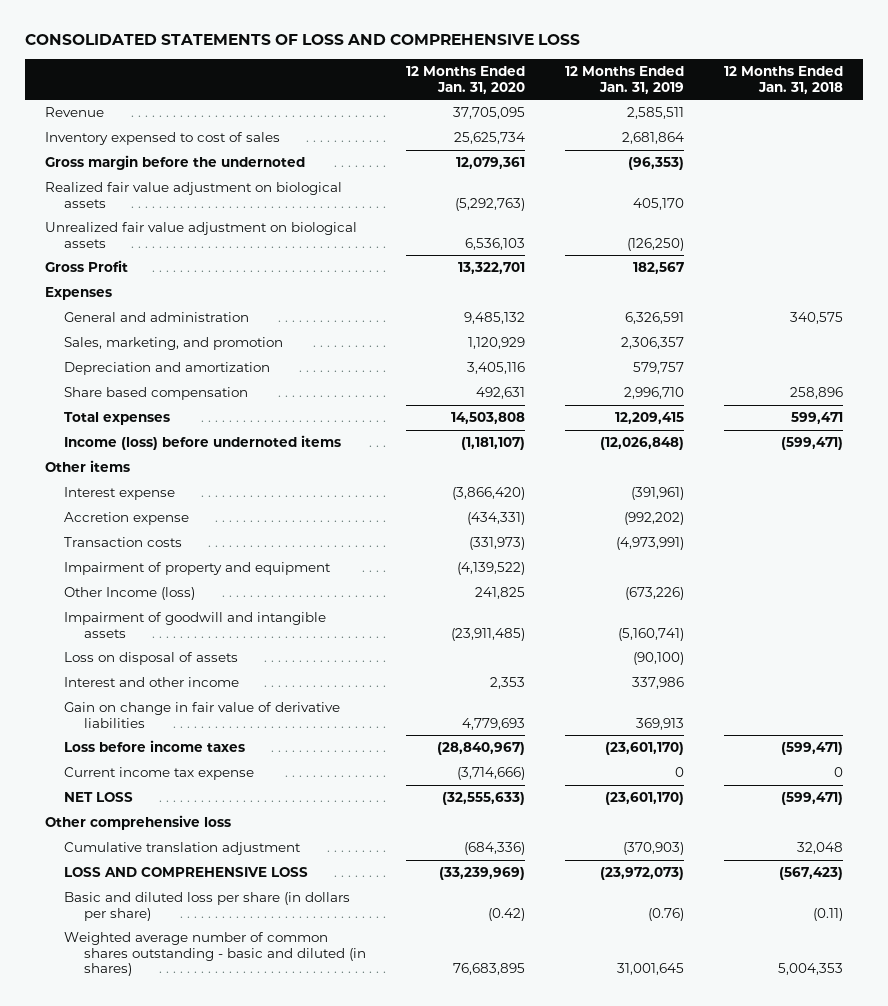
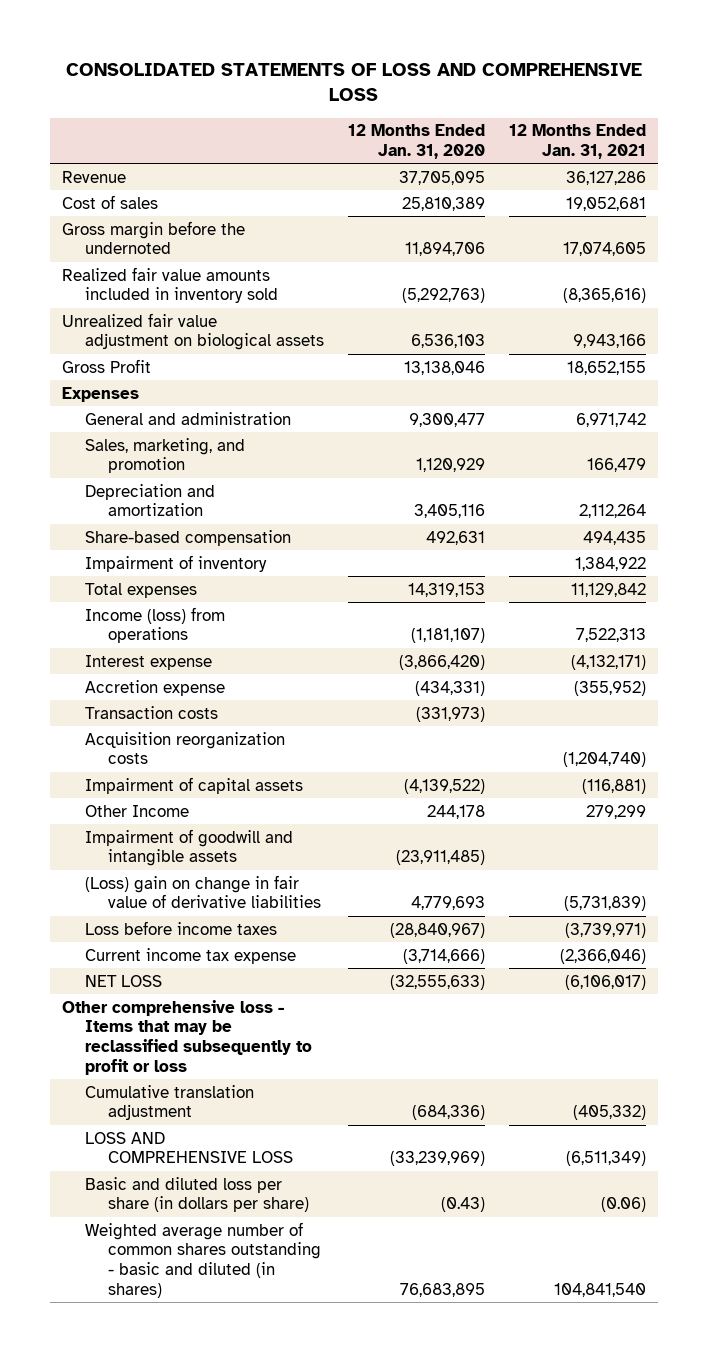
- | 12 Months Ended Jan. 31, 2020 | 12 Months Ended Jan. 31, 2019 | 12 Months Ended Jan. 31, 2018
+ | 12 Months Ended Jan. 31, 2020 | 12 Months Ended Jan. 31, 2021
- Inventory expensed to cost of sales | 25,625,734 | 2,681,864 |
- Gross margin before the undernoted | 12,079,361 | (96,353) |
- Realized fair value adjustment on biological assets | (5,292,763) | 405,170 |
+ Cost of sales | 25,810,389 | 19,052,681
+ Gross margin before the undernoted | 11,894,706 | 17,074,605
+ Realized fair value amounts included in inventory sold | (5,292,763) | (8,365,616)
- Gross Profit | 13,322,701 | 182,567 |
+ Gross Profit | 13,138,046 | 18,652,155
- General and administration | 9,485,132 | 6,326,591 | 340,575
+ General and administration | 9,300,477 | 6,971,742
- Share based compensation | 492,631 | 2,996,710 | 258,896
- Total expenses | 14,503,808 | 12,209,415 | 599,471
- Income (loss) before undernoted items | (1,181,107) | (12,026,848) | (599,471)
- Other items
+ Share-based compensation | 492,631 | 494,435
+ Impairment of inventory | | 1,384,922
+ Total expenses | 14,319,153 | 11,129,842
+ Income (loss) from operations | (1,181,107) | 7,522,313
- Impairment of property and equipment | (4,139,522) | |
- Other Income (loss) | 241,825 | (673,226) |
+ Acquisition reorganization costs | | (1,204,740)
+ Impairment of capital assets | (4,139,522) | (116,881)
+ Other Income | 244,178 | 279,299
- Loss on disposal of assets | | (90,100) |
- Interest and other income | 2,353 | 337,986 |
- Gain on change in fair value of derivative liabilities | 4,779,693 | 369,913 |
+ (Loss) gain on change in fair value of derivative liabilities | 4,779,693 | (5,731,839)
- Other comprehensive loss
+ Other comprehensive loss - Items that may be reclassified subsequently to profit or loss
- Basic and diluted loss per share (in dollars per share) | (0.42) | (0.76) | (0.11)
+ Basic and diluted loss per share (in dollars per share) | (0.43) | (0.06)

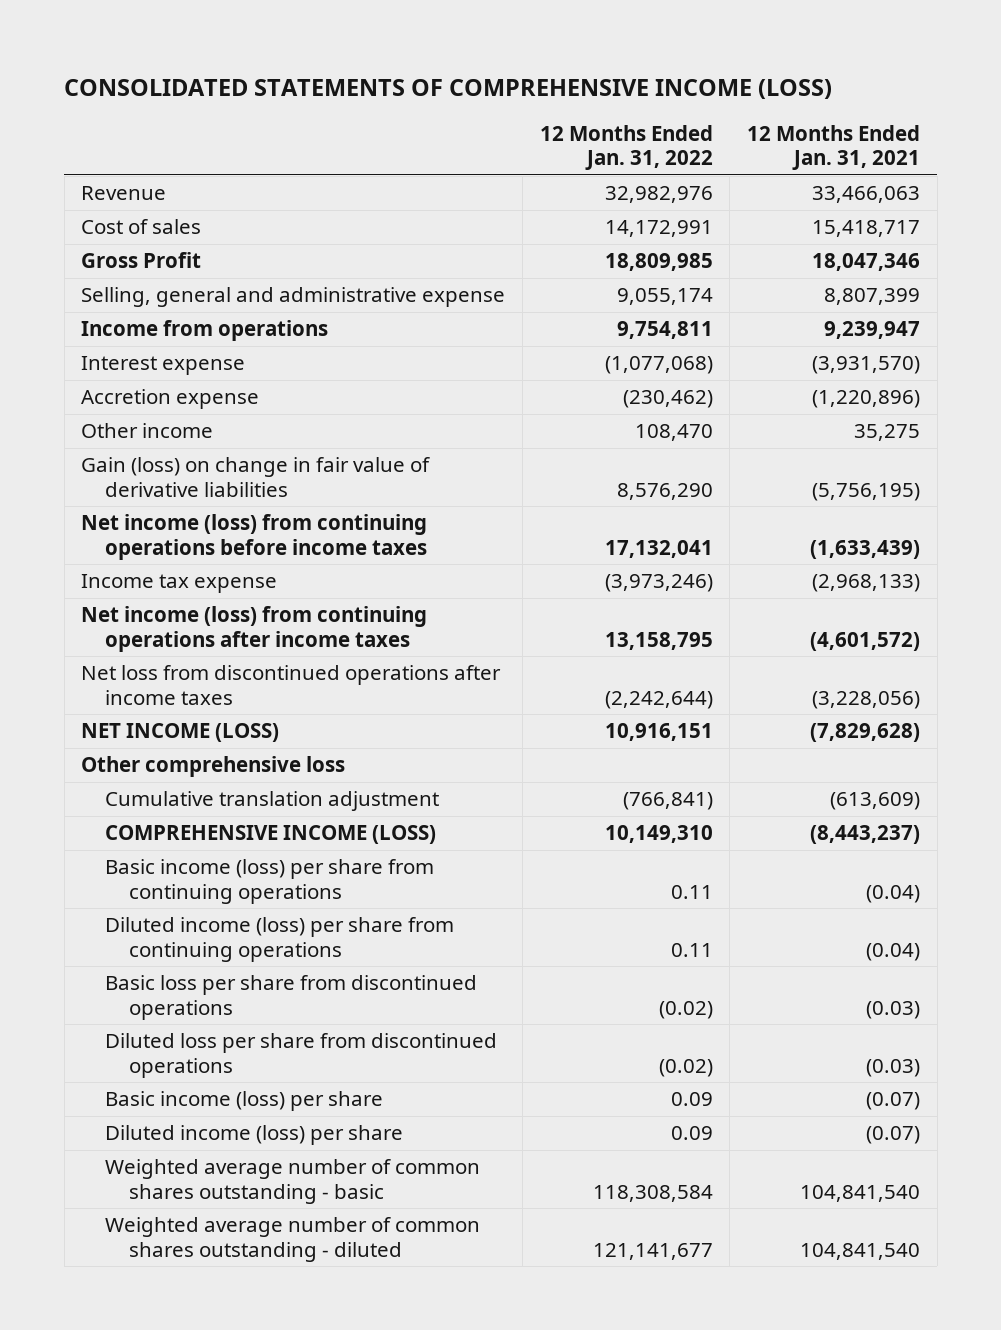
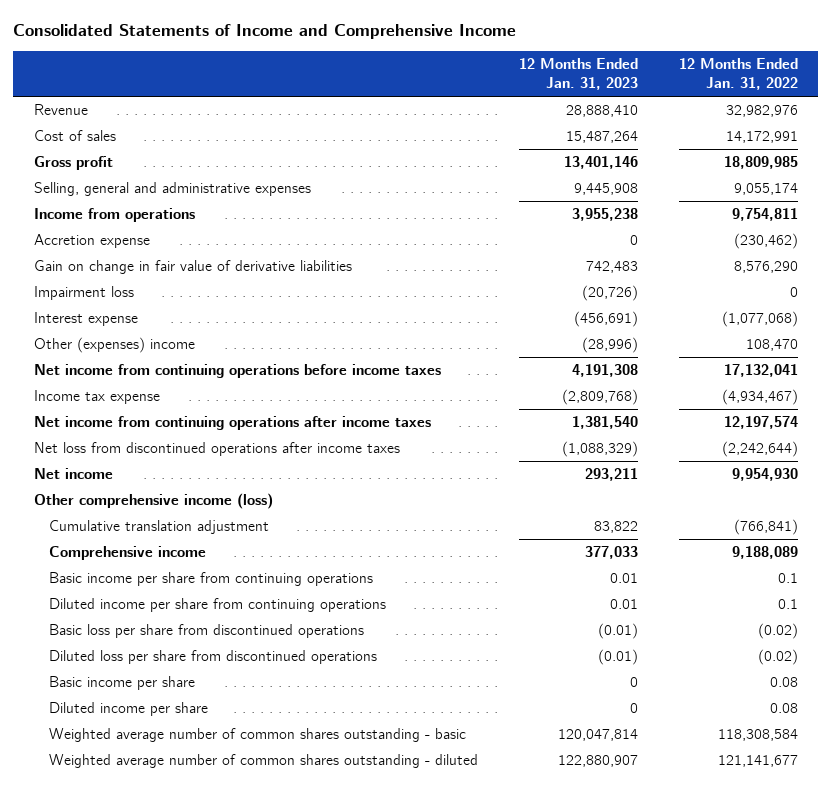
- CONSOLIDATED STATEMENTS OF COMPREHENSIVE INCOME (LOSS)
+ Consolidated Statements of Income and Comprehensive Income
- | 12 Months Ended Jan. 31, 2022 | 12 Months Ended Jan. 31, 2021
+ | 12 Months Ended Jan. 31, 2023 | 12 Months Ended Jan. 31, 2022
- Gross Profit | 18,809,985 | 18,047,346
- Selling, general and administrative expense | 9,055,174 | 8,807,399
+ Gross profit | 13,401,146 | 18,809,985
+ Selling, general and administrative expenses | 9,445,908 | 9,055,174
- Other income | 108,470 | 35,275
- Gain (loss) on change in fair value of derivative liabilities | 8,576,290 | (5,756,195)
- Net income (loss) from continuing operations before income taxes | 17,132,041 | (1,633,439)
- Income tax expense | (3,973,246) | (2,968,133)
- Net income (loss) from continuing operations after income taxes | 13,158,795 | (4,601,572)
+ Gain on change in fair value of derivative liabilities | 742,483 | 8,576,290
+ Impairment loss | (20,726) | 0
moved down: Interest expense | (456,691) | (1,077,068)
+ Other (expenses) income | (28,996) | 108,470
+ Net income from continuing operations before income taxes | 4,191,308 | 17,132,041
+ Income tax expense | (2,809,768) | (4,934,467)
+ Net income from continuing operations after income taxes | 1,381,540 | 12,197,574
- NET INCOME (LOSS) | 10,916,151 | (7,829,628)
- Other comprehensive loss
+ Net income | 293,211 | 9,954,930
+ Other comprehensive income (loss)
- COMPREHENSIVE INCOME (LOSS) | 10,149,310 | (8,443,237)
- Basic income (loss) per share from continuing operations | 0.11 | (0.04)
- Diluted income (loss) per share from continuing operations | 0.11 | (0.04)
+ Comprehensive income | 377,033 | 9,188,089
+ Basic income per share from continuing operations | 0.01 | 0.1
+ Diluted income per share from continuing operations | 0.01 | 0.1
- Basic income (loss) per share | 0.09 | (0.07)
- Diluted income (loss) per share | 0.09 | (0.07)
+ Basic income per share | 0 | 0.08
+ Diluted income per share | 0 | 0.08

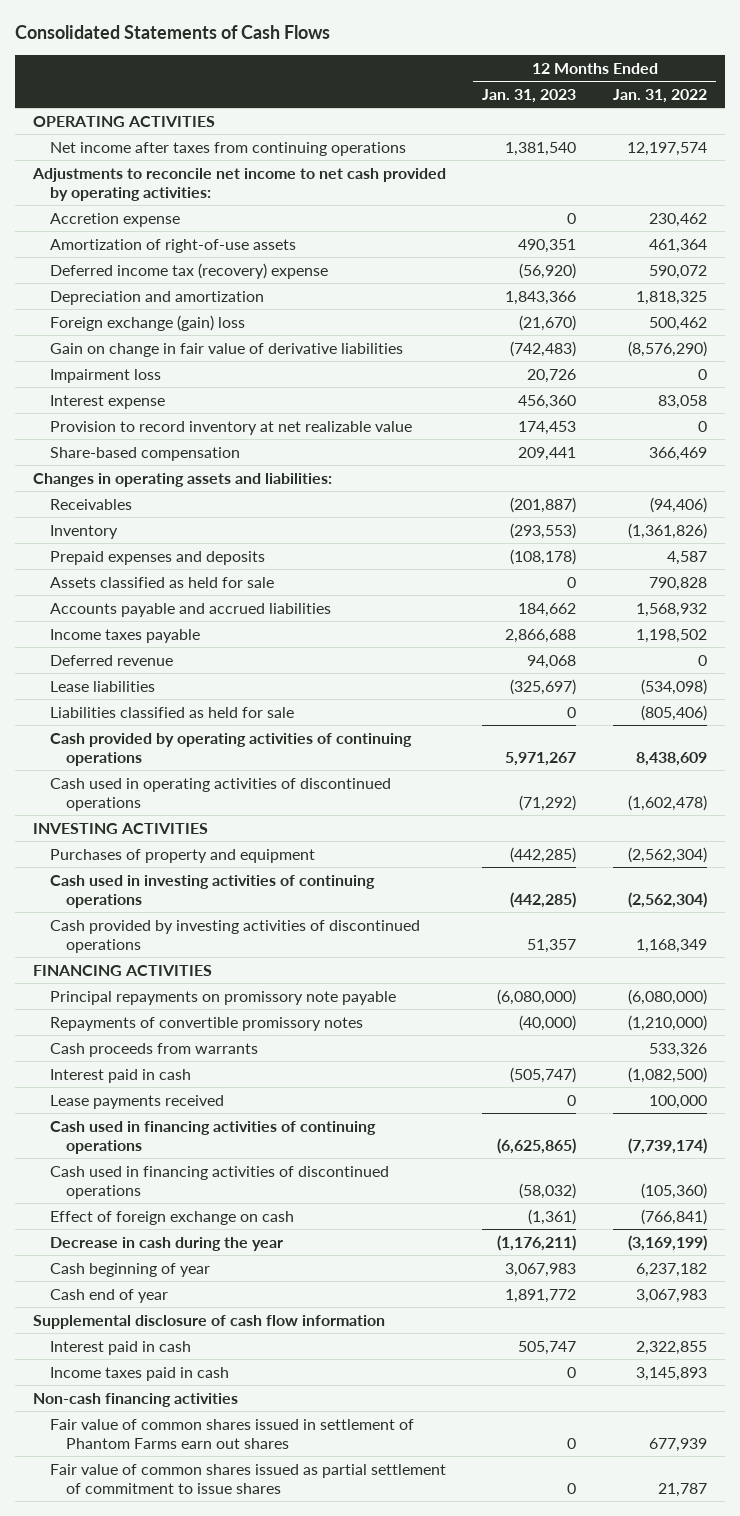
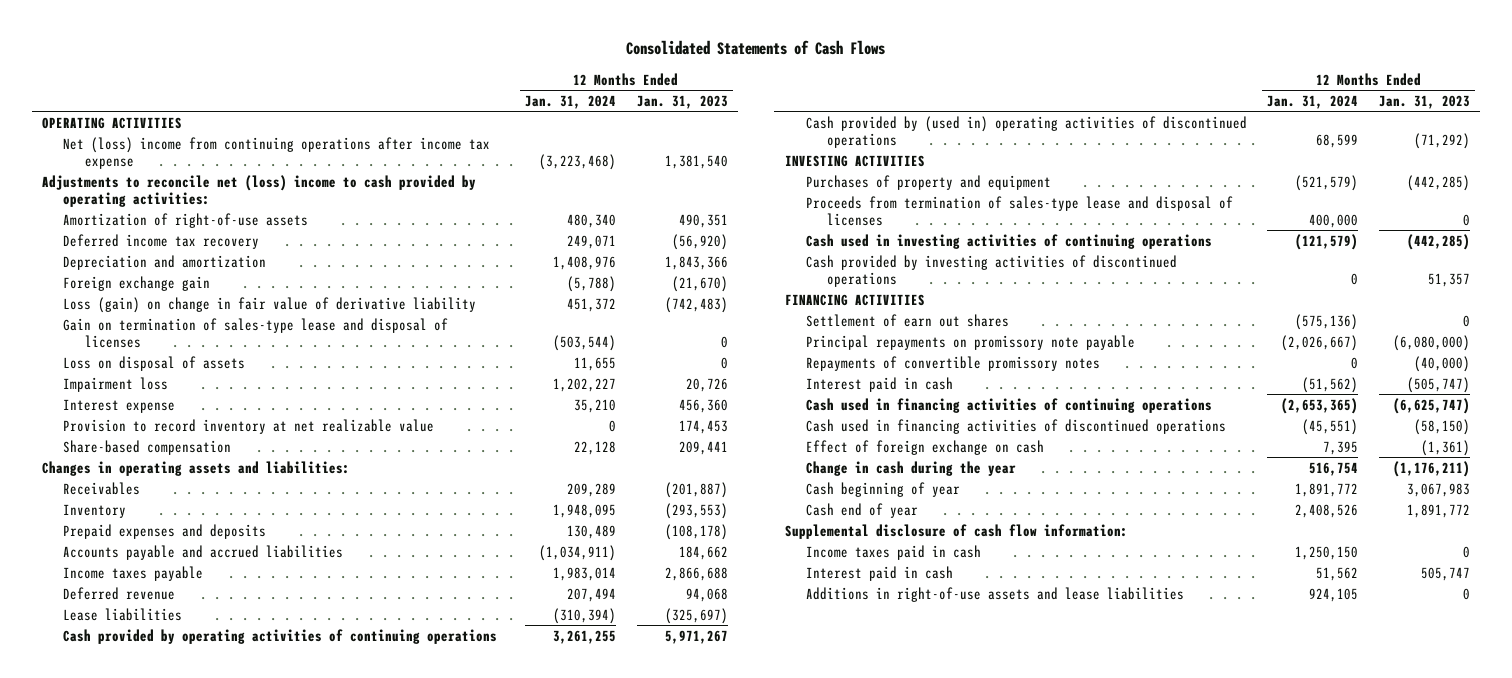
- | 12 Months Ended Jan. 31, 2023 | 12 Months Ended Jan. 31, 2022
+ | 12 Months Ended Jan. 31, 2024 | 12 Months Ended Jan. 31, 2023
- Net income after taxes from continuing operations | 1,381,540 | 12,197,574
- Adjustments to reconcile net income to net cash provided by operating activities:
- Accretion expense | 0 | 230,462
+ Net (loss) income from continuing operations after income tax expense | (3,223,468) | 1,381,540
+ Adjustments to reconcile net (loss) income to cash provided by operating activities:
- Deferred income tax (recovery) expense | (56,920) | 590,072
+ Deferred income tax recovery | 249,071 | (56,920)
- Foreign exchange (gain) loss | (21,670) | 500,462
- Gain on change in fair value of derivative liabilities | (742,483) | (8,576,290)
+ Foreign exchange gain | (5,788) | (21,670)
+ Loss (gain) on change in fair value of derivative liability | 451,372 | (742,483)
+ Gain on termination of sales-type lease and disposal of licenses | (503,544) | 0
+ Loss on disposal of assets | 11,655 | 0
- Assets classified as held for sale | 0 | 790,828
- Liabilities classified as held for sale | 0 | (805,406)
- Cash used in operating activities of discontinued operations | (71,292) | (1,602,478)
+ Cash provided by (used in) operating activities of discontinued operations | 68,599 | (71,292)
+ Proceeds from termination of sales-type lease and disposal of licenses | 400,000 | 0
+ Settlement of earn out shares | (575,136) | 0
- Cash proceeds from warrants | | 533,326
- Lease payments received | 0 | 100,000
- Cash used in financing activities of continuing operations | (6,625,865) | (7,739,174)
- Cash used in financing activities of discontinued operations | (58,032) | (105,360)
+ Cash used in financing activities of continuing operations | (2,653,365) | (6,625,747)
+ Cash used in financing activities of discontinued operations | (45,551) | (58,150)
- Decrease in cash during the year | (1,176,211) | (3,169,199)
+ Change in cash during the year | 516,754 | (1,176,211)
- Supplemental disclosure of cash flow information
+ Supplemental disclosure of cash flow information:
- Non-cash financing activities
- Fair value of common shares issued in settlement of Phantom Farms earn out shares | 0 | 677,939
- Fair value of common shares issued as partial settlement of commitment to issue shares | 0 | 21,787
moved down: Interest paid in cash | 51,562 | 505,747
+ Additions in right-of-use assets and lease liabilities | 924,105 | 0

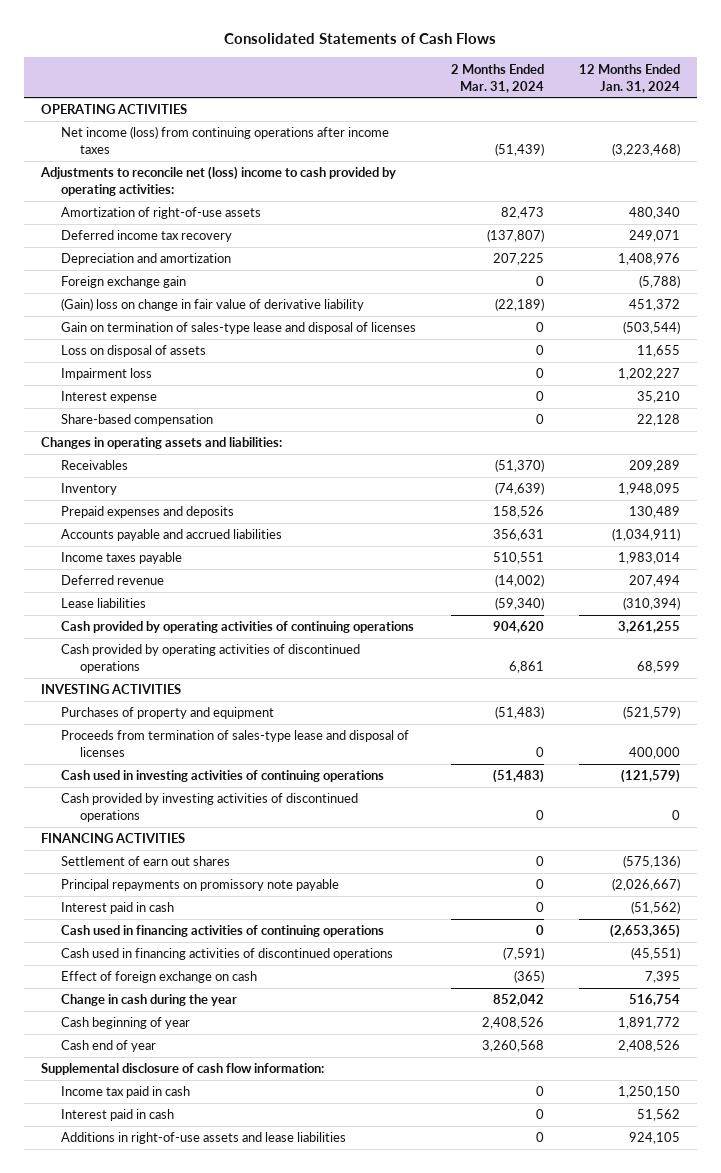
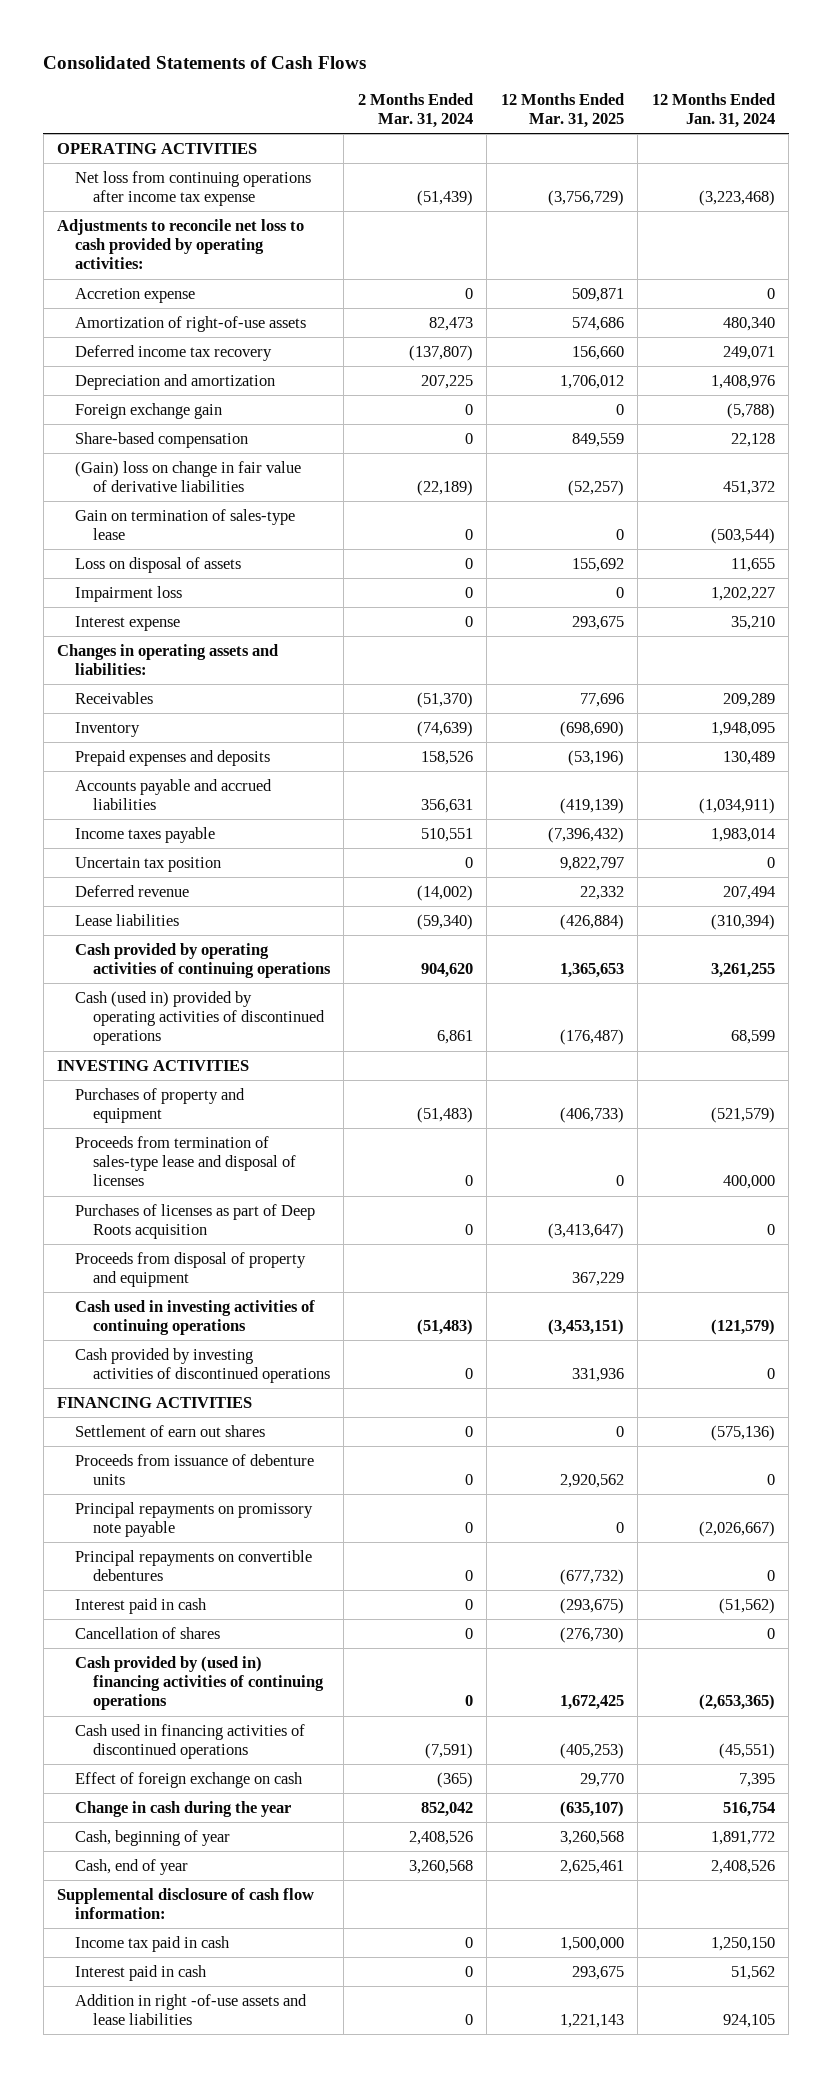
- | 2 Months Ended Mar. 31, 2024 | 12 Months Ended Jan. 31, 2024
+ | 2 Months Ended Mar. 31, 2024 | 12 Months Ended Mar. 31, 2025 | 12 Months Ended Jan. 31, 2024
- Net income (loss) from continuing operations after income taxes | (51,439) | (3,223,468)
- Adjustments to reconcile net (loss) income to cash provided by operating activities:
+ Net loss from continuing operations after income tax expense | (51,439) | (3,756,729) | (3,223,468)
+ Adjustments to reconcile net loss to cash provided by operating activities:
+ Accretion expense | 0 | 509,871 | 0
- (Gain) loss on change in fair value of derivative liability | (22,189) | 451,372
- Gain on termination of sales-type lease and disposal of licenses | 0 | (503,544)
moved up: Share-based compensation | 0 | 849,559 | 22,128
+ (Gain) loss on change in fair value of derivative liabilities | (22,189) | (52,257) | 451,372
+ Gain on termination of sales-type lease | 0 | 0 | (503,544)
+ Uncertain tax position | 0 | 9,822,797 | 0
- Cash provided by operating activities of discontinued operations | 6,861 | 68,599
+ Cash (used in) provided by operating activities of discontinued operations | 6,861 | (176,487) | 68,599
+ Purchases of licenses as part of Deep Roots acquisition | 0 | (3,413,647) | 0
+ Proceeds from disposal of property and equipment | | 367,229 |
+ Proceeds from issuance of debenture units | 0 | 2,920,562 | 0
+ Principal repayments on convertible debentures | 0 | (677,732) | 0
- Cash used in financing activities of continuing operations | 0 | (2,653,365)
+ Cancellation of shares | 0 | (276,730) | 0
+ Cash provided by (used in) financing activities of continuing operations | 0 | 1,672,425 | (2,653,365)
- Cash beginning of year | 2,408,526 | 1,891,772
- Cash end of year | 3,260,568 | 2,408,526
+ Cash, beginning of year | 2,408,526 | 3,260,568 | 1,891,772
+ Cash, end of year | 3,260,568 | 2,625,461 | 2,408,526
- Additions in right-of-use assets and lease liabilities | 0 | 924,105
+ Addition in right -of-use assets and lease liabilities | 0 | 1,221,143 | 924,105

